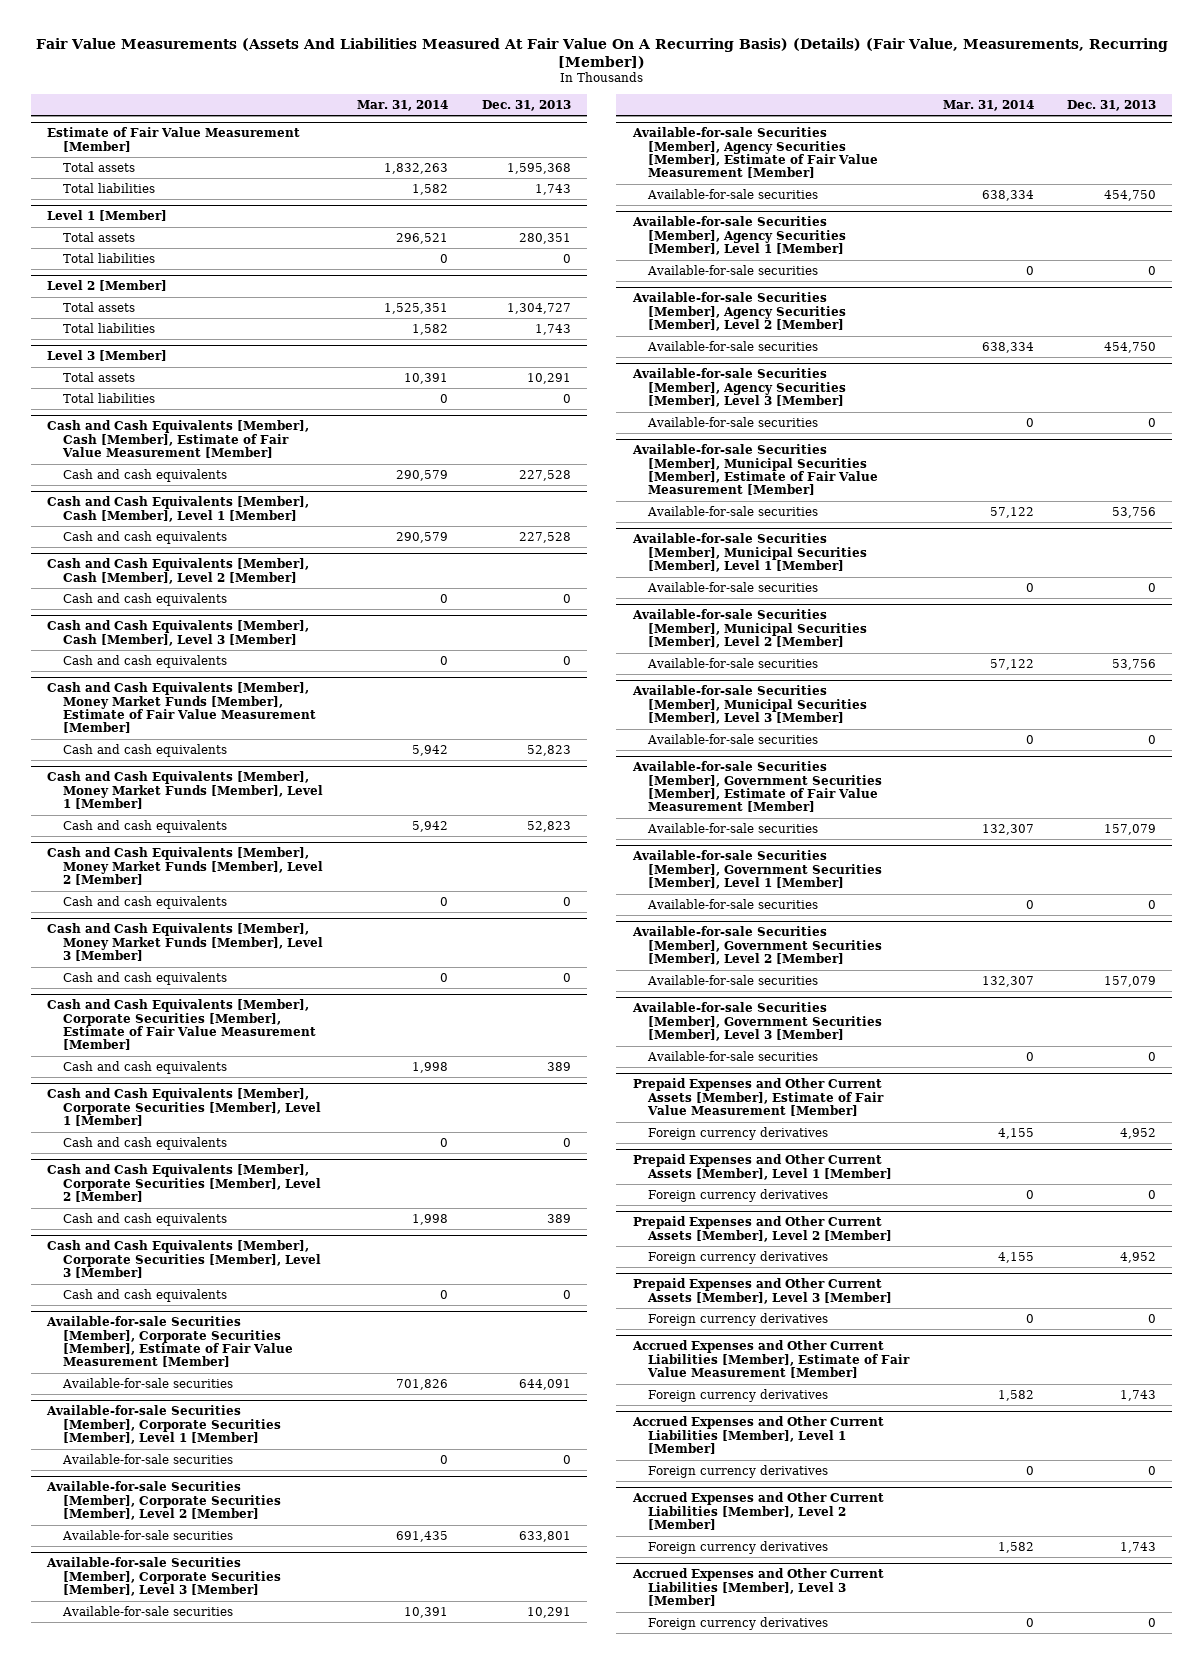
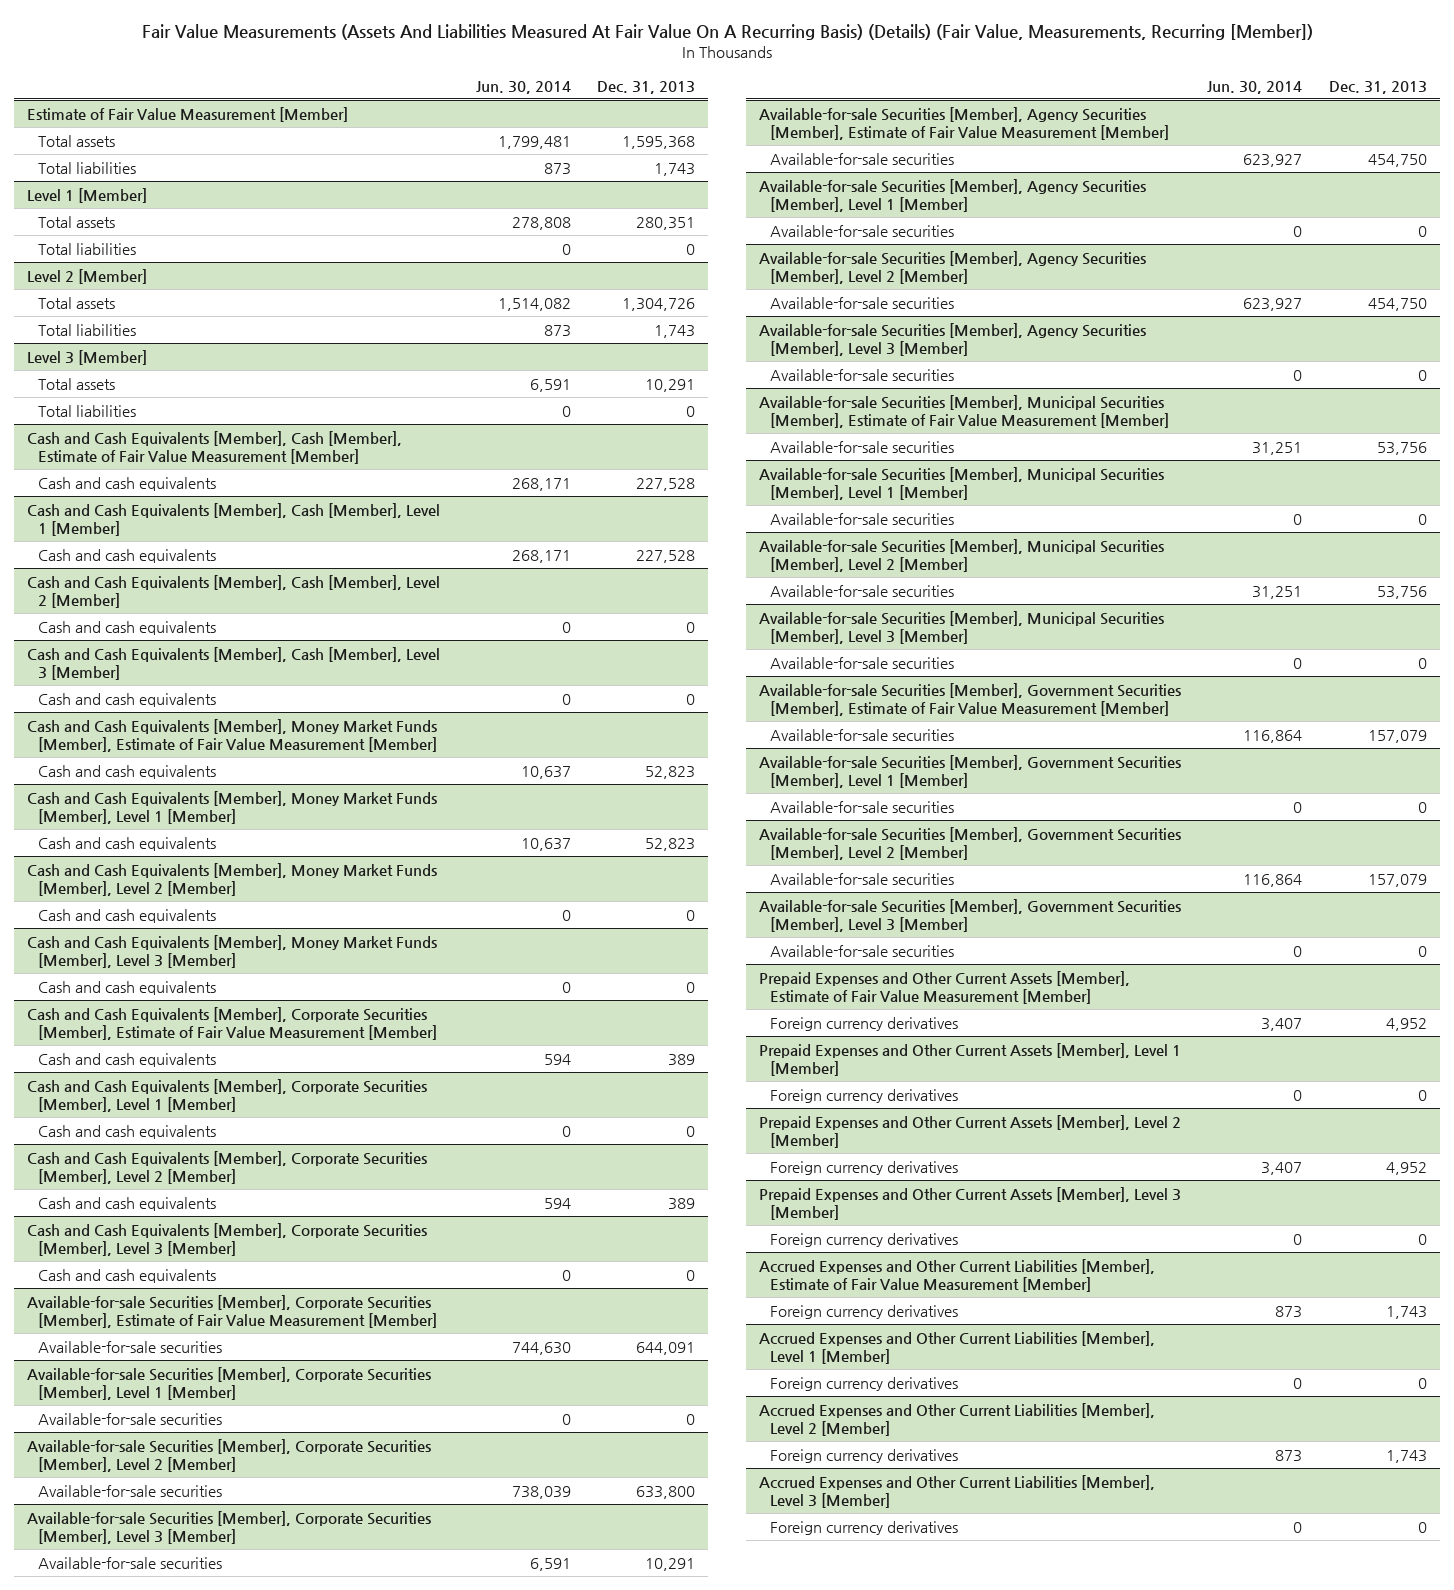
- | Mar. 31, 2014 | Dec. 31, 2013
+ | Jun. 30, 2014 | Dec. 31, 2013
@ Level 2 [Member]
- Total assets | 1,525,351 | 1,304,727
+ Total assets | 1,514,082 | 1,304,726
@ Available-for-sale Securities [Member], Corporate Securities [Member], Level 2 [Member]
- Available-for-sale securities | 691,435 | 633,801
+ Available-for-sale securities | 738,039 | 633,800

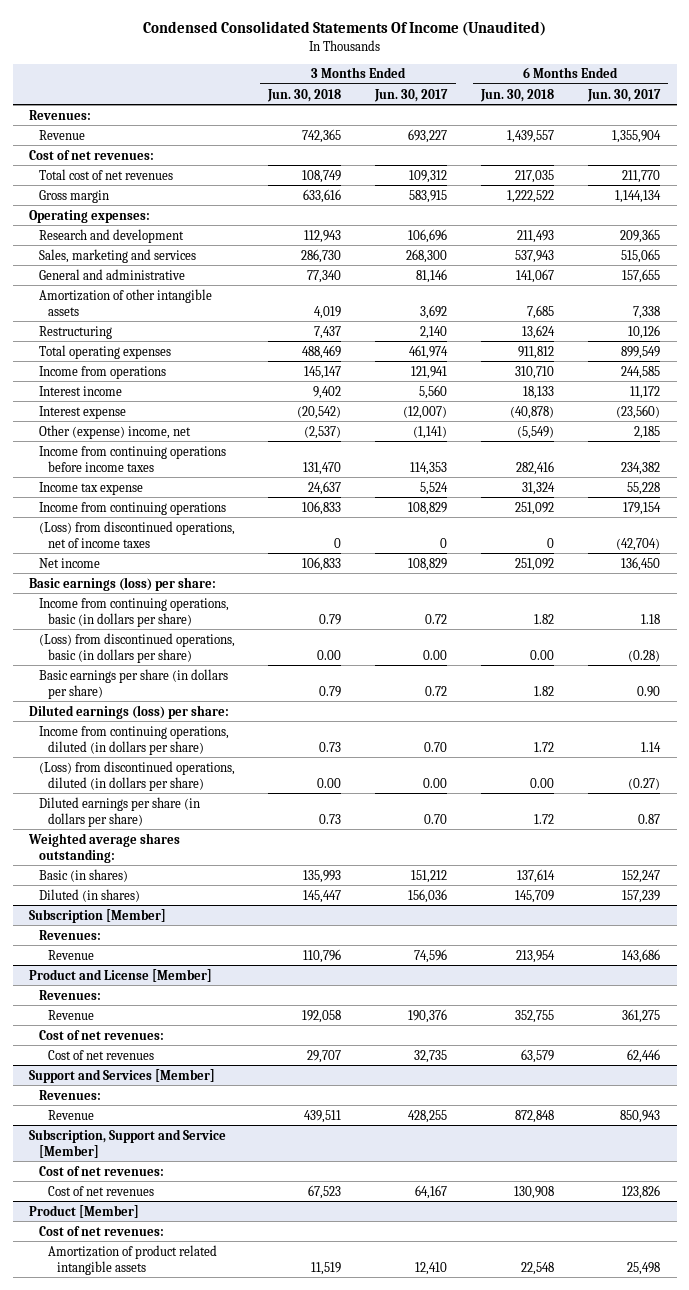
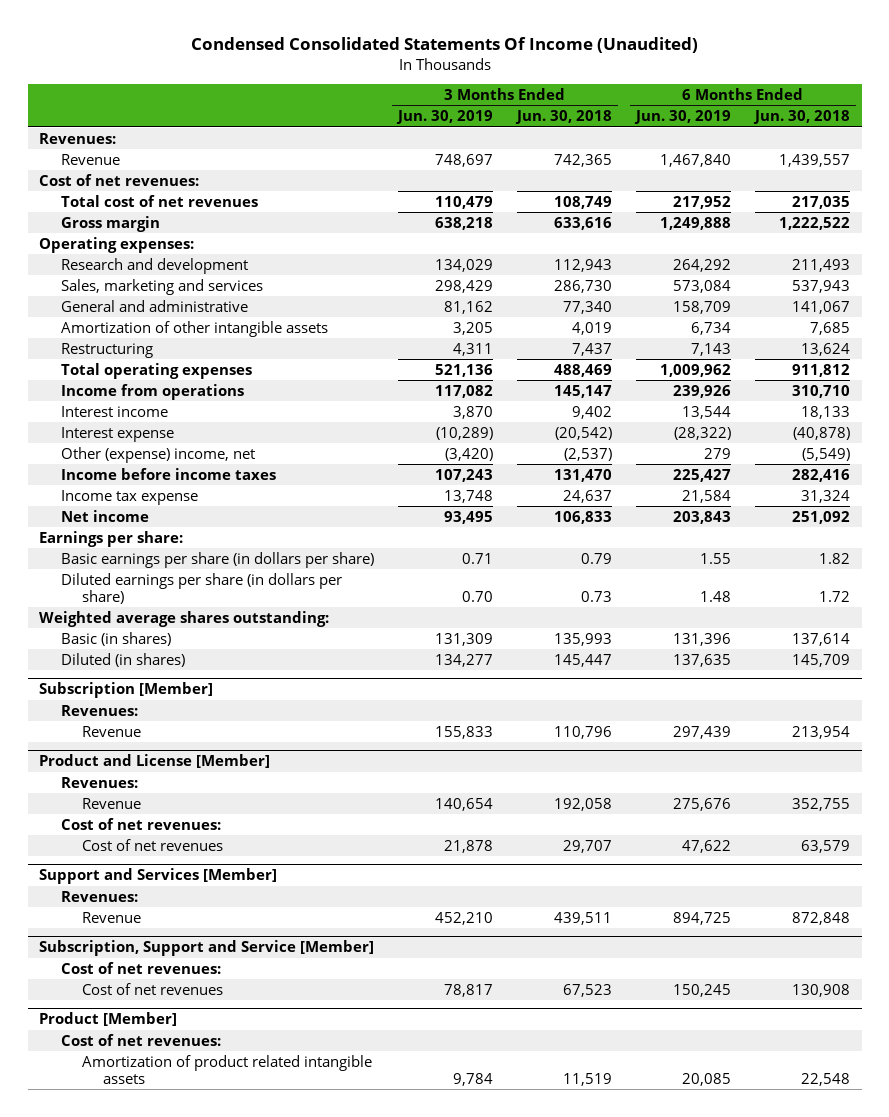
- | 3 Months Ended Jun. 30, 2018 | 3 Months Ended Jun. 30, 2017 | 6 Months Ended Jun. 30, 2018 | 6 Months Ended Jun. 30, 2017
+ | 3 Months Ended Jun. 30, 2019 | 3 Months Ended Jun. 30, 2018 | 6 Months Ended Jun. 30, 2019 | 6 Months Ended Jun. 30, 2018
- Income from continuing operations before income taxes | 131,470 | 114,353 | 282,416 | 234,382
+ Income before income taxes | 107,243 | 131,470 | 225,427 | 282,416
- Income from continuing operations | 106,833 | 108,829 | 251,092 | 179,154
- (Loss) from discontinued operations, net of income taxes | 0 | 0 | 0 | (42,704)
- Basic earnings (loss) per share:
- Income from continuing operations, basic (in dollars per share) | 0.79 | 0.72 | 1.82 | 1.18
- (Loss) from discontinued operations, basic (in dollars per share) | 0.00 | 0.00 | 0.00 | (0.28)
+ Earnings per share:
- Diluted earnings (loss) per share:
- Income from continuing operations, diluted (in dollars per share) | 0.73 | 0.70 | 1.72 | 1.14
- (Loss) from discontinued operations, diluted (in dollars per share) | 0.00 | 0.00 | 0.00 | (0.27)

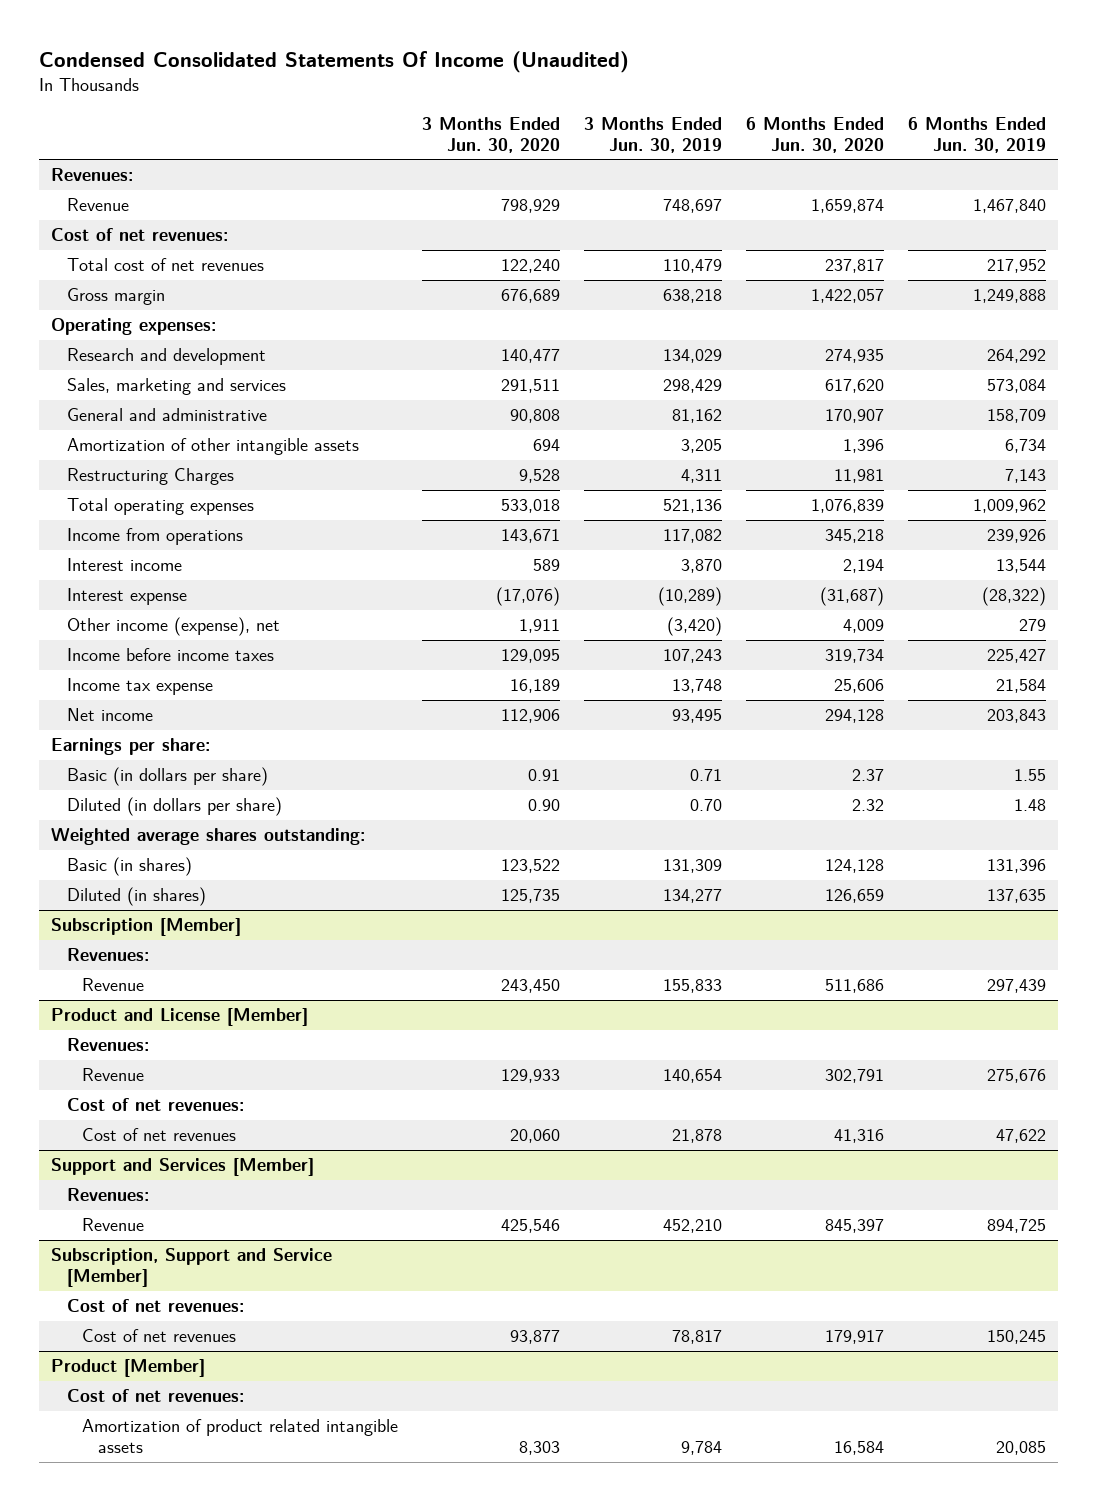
- | 3 Months Ended Jun. 30, 2019 | 3 Months Ended Jun. 30, 2018 | 6 Months Ended Jun. 30, 2019 | 6 Months Ended Jun. 30, 2018
+ | 3 Months Ended Jun. 30, 2020 | 3 Months Ended Jun. 30, 2019 | 6 Months Ended Jun. 30, 2020 | 6 Months Ended Jun. 30, 2019
- Restructuring | 4,311 | 7,437 | 7,143 | 13,624
+ Restructuring Charges | 9,528 | 4,311 | 11,981 | 7,143
- Other (expense) income, net | (3,420) | (2,537) | 279 | (5,549)
+ Other income (expense), net | 1,911 | (3,420) | 4,009 | 279
- Basic earnings per share (in dollars per share) | 0.71 | 0.79 | 1.55 | 1.82
- Diluted earnings per share (in dollars per share) | 0.70 | 0.73 | 1.48 | 1.72
+ Basic (in dollars per share) | 0.91 | 0.71 | 2.37 | 1.55
+ Diluted (in dollars per share) | 0.90 | 0.70 | 2.32 | 1.48

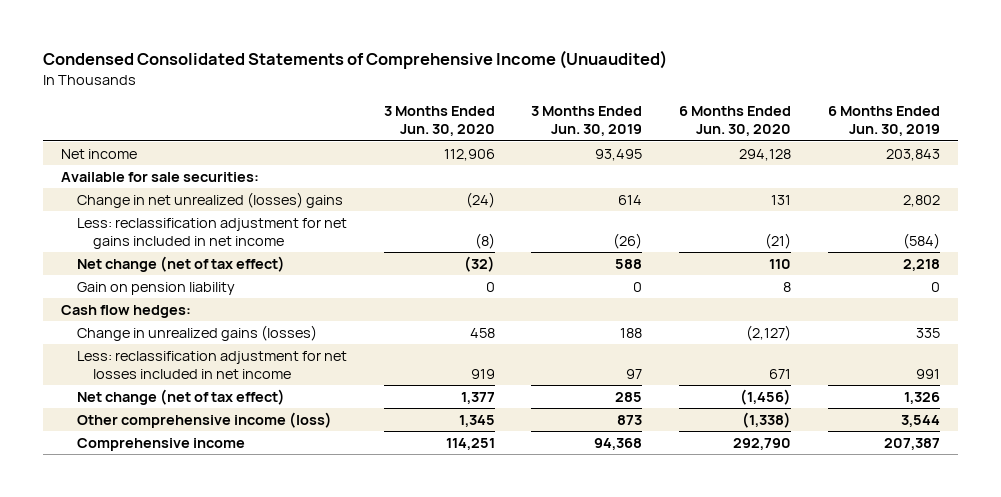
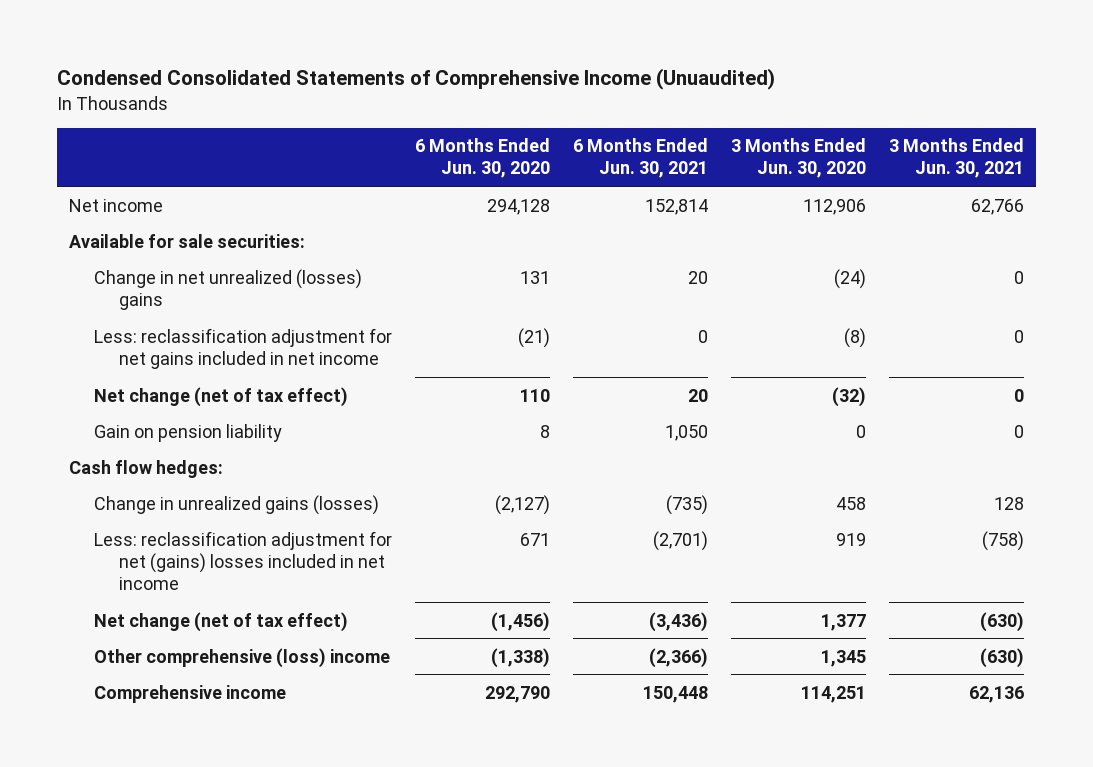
- | 3 Months Ended Jun. 30, 2020 | 3 Months Ended Jun. 30, 2019 | 6 Months Ended Jun. 30, 2020 | 6 Months Ended Jun. 30, 2019
+ | 6 Months Ended Jun. 30, 2020 | 6 Months Ended Jun. 30, 2021 | 3 Months Ended Jun. 30, 2020 | 3 Months Ended Jun. 30, 2021
- Less: reclassification adjustment for net losses included in net income | 919 | 97 | 671 | 991
+ Less: reclassification adjustment for net (gains) losses included in net income | 671 | (2,701) | 919 | (758)
- Other comprehensive income (loss) | 1,345 | 873 | (1,338) | 3,544
+ Other comprehensive (loss) income | (1,338) | (2,366) | 1,345 | (630)

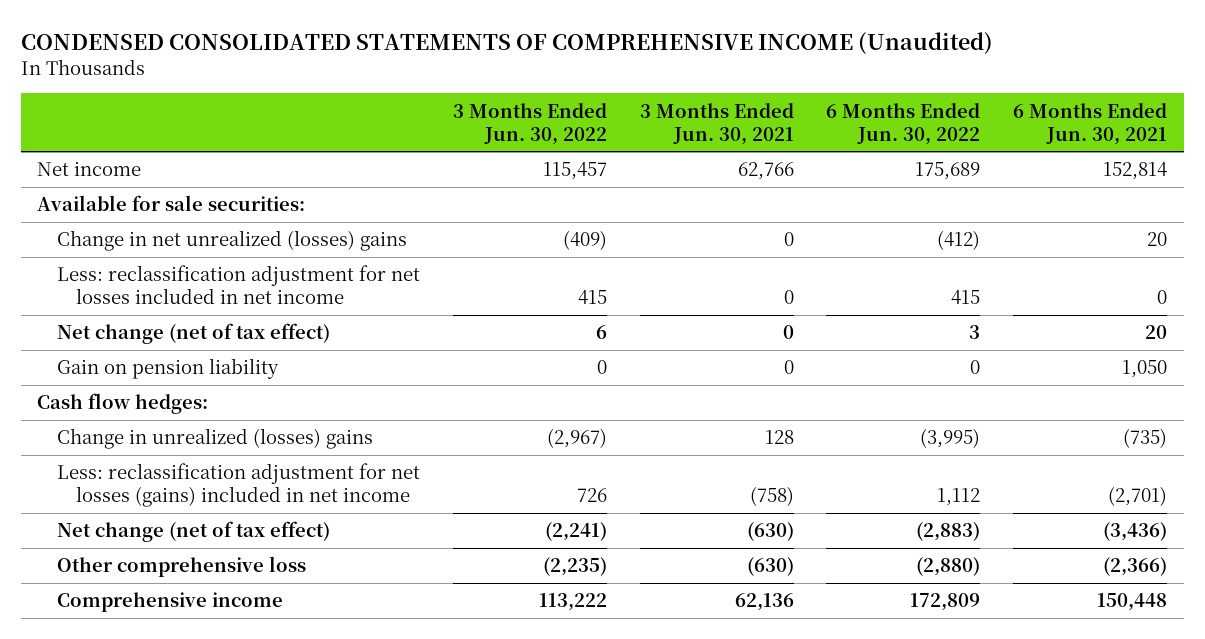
- Condensed Consolidated Statements of Comprehensive Income (Unuaudited)
+ CONDENSED CONSOLIDATED STATEMENTS OF COMPREHENSIVE INCOME (Unaudited)
- | 6 Months Ended Jun. 30, 2020 | 6 Months Ended Jun. 30, 2021 | 3 Months Ended Jun. 30, 2020 | 3 Months Ended Jun. 30, 2021
+ | 3 Months Ended Jun. 30, 2022 | 3 Months Ended Jun. 30, 2021 | 6 Months Ended Jun. 30, 2022 | 6 Months Ended Jun. 30, 2021
- Less: reclassification adjustment for net gains included in net income | (21) | 0 | (8) | 0
+ Less: reclassification adjustment for net losses included in net income | 415 | 0 | 415 | 0
- Change in unrealized gains (losses) | (2,127) | (735) | 458 | 128
- Less: reclassification adjustment for net (gains) losses included in net income | 671 | (2,701) | 919 | (758)
+ Change in unrealized (losses) gains | (2,967) | 128 | (3,995) | (735)
+ Less: reclassification adjustment for net losses (gains) included in net income | 726 | (758) | 1,112 | (2,701)
- Other comprehensive (loss) income | (1,338) | (2,366) | 1,345 | (630)
+ Other comprehensive loss | (2,235) | (630) | (2,880) | (2,366)

